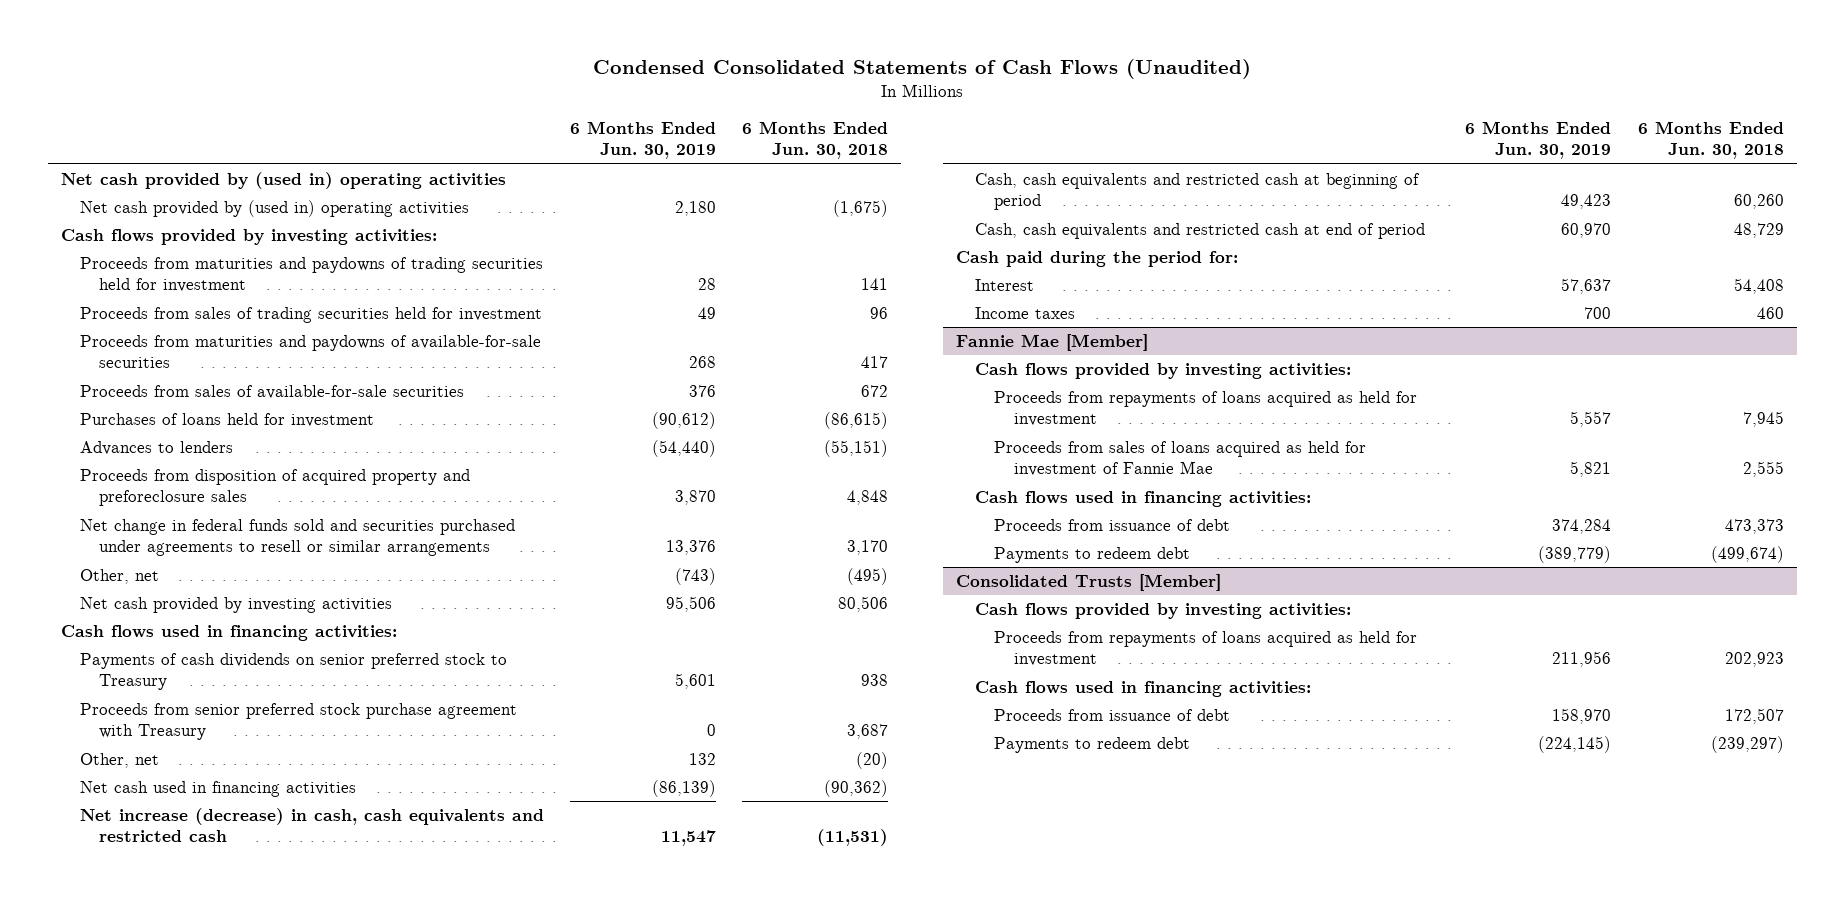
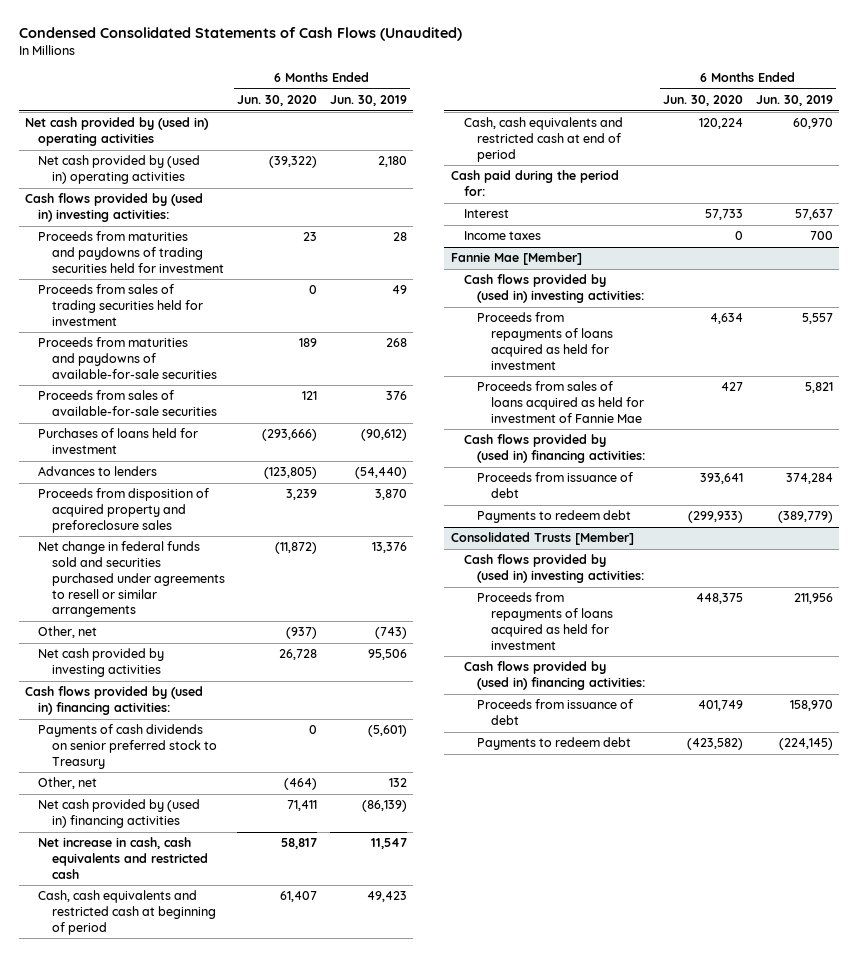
- | 6 Months Ended Jun. 30, 2019 | 6 Months Ended Jun. 30, 2018
+ | 6 Months Ended Jun. 30, 2020 | 6 Months Ended Jun. 30, 2019
- Cash flows provided by investing activities:
+ Cash flows provided by (used in) investing activities:
- Cash flows used in financing activities:
- Payments of cash dividends on senior preferred stock to Treasury | 5,601 | 938
- Proceeds from senior preferred stock purchase agreement with Treasury | 0 | 3,687
+ Cash flows provided by (used in) financing activities:
+ Payments of cash dividends on senior preferred stock to Treasury | 0 | (5,601)
- Net cash used in financing activities | (86,139) | (90,362)
- Net increase (decrease) in cash, cash equivalents and restricted cash | 11,547 | (11,531)
+ Net cash provided by (used in) financing activities | 71,411 | (86,139)
+ Net increase in cash, cash equivalents and restricted cash | 58,817 | 11,547
@ Fannie Mae [Member]
- Cash flows provided by investing activities:
+ Cash flows provided by (used in) investing activities:
- Cash flows used in financing activities:
+ Cash flows provided by (used in) financing activities:
@ Consolidated Trusts [Member]
- Cash flows provided by investing activities:
+ Cash flows provided by (used in) investing activities:
- Cash flows used in financing activities:
+ Cash flows provided by (used in) financing activities:

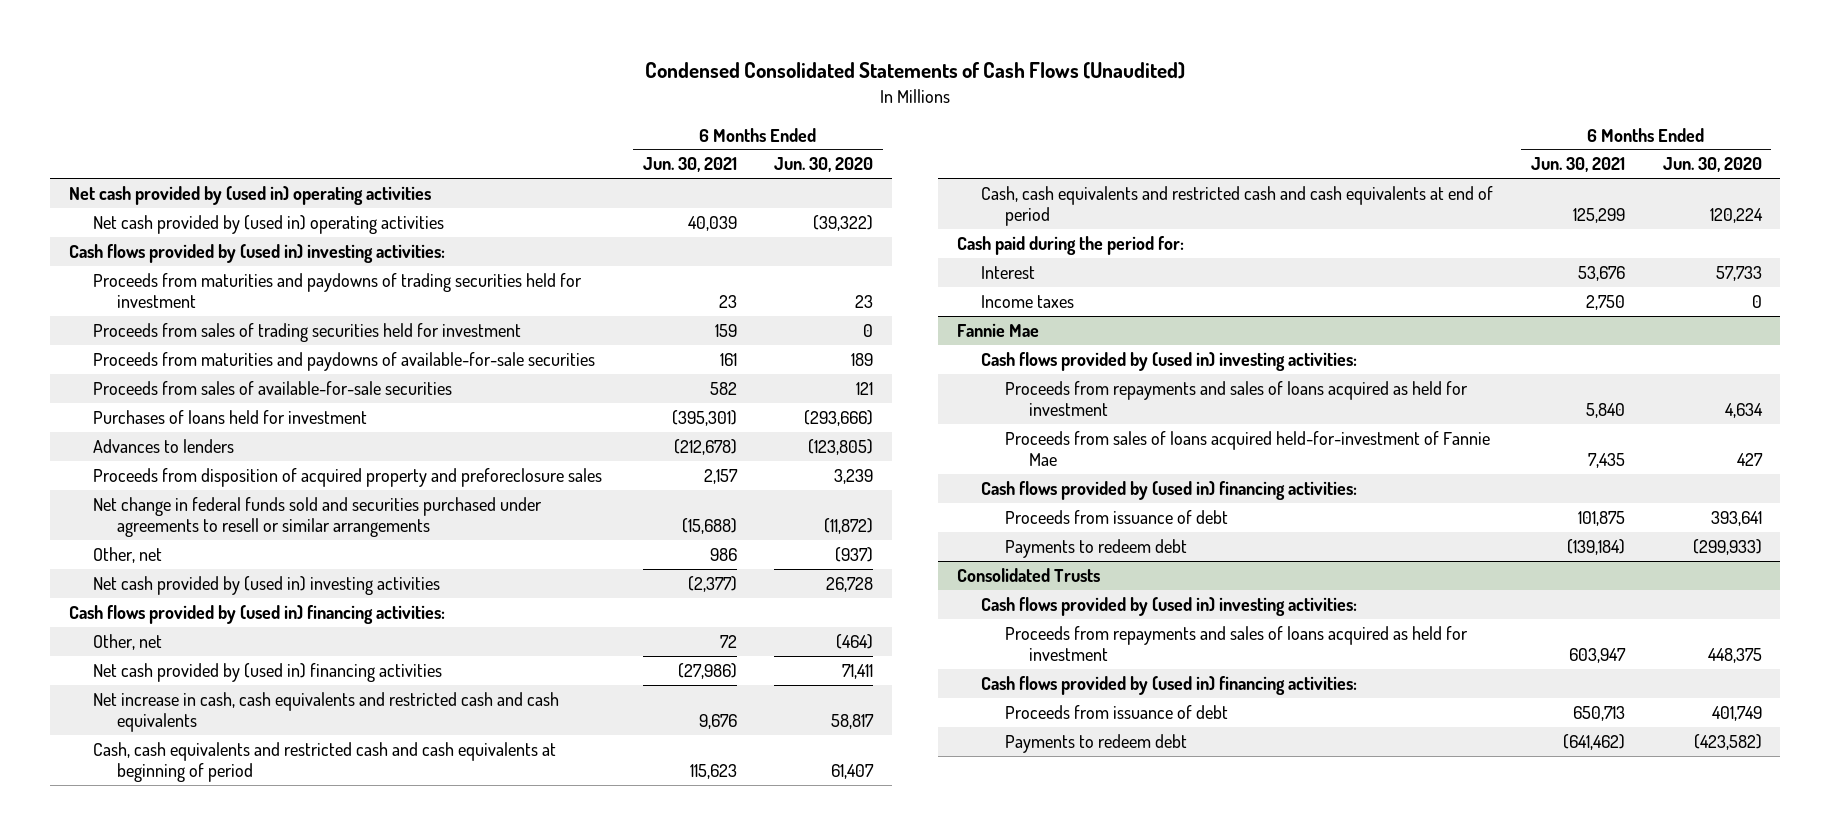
- | 6 Months Ended Jun. 30, 2020 | 6 Months Ended Jun. 30, 2019
+ | 6 Months Ended Jun. 30, 2021 | 6 Months Ended Jun. 30, 2020
- Net cash provided by investing activities | 26,728 | 95,506
+ Net cash provided by (used in) investing activities | (2,377) | 26,728
- Payments of cash dividends on senior preferred stock to Treasury | 0 | (5,601)
- Net increase in cash, cash equivalents and restricted cash | 58,817 | 11,547
- Cash, cash equivalents and restricted cash at beginning of period | 61,407 | 49,423
- Cash, cash equivalents and restricted cash at end of period | 120,224 | 60,970
+ Net increase in cash, cash equivalents and restricted cash and cash equivalents | 9,676 | 58,817
+ Cash, cash equivalents and restricted cash and cash equivalents at beginning of period | 115,623 | 61,407
+ Cash, cash equivalents and restricted cash and cash equivalents at end of period | 125,299 | 120,224
- Fannie Mae [Member]
+ Fannie Mae
- Proceeds from repayments of loans acquired as held for investment | 4,634 | 5,557
- Proceeds from sales of loans acquired as held for investment of Fannie Mae | 427 | 5,821
+ Proceeds from repayments and sales of loans acquired as held for investment | 5,840 | 4,634
+ Proceeds from sales of loans acquired held-for-investment of Fannie Mae | 7,435 | 427
- Consolidated Trusts [Member]
+ Consolidated Trusts
- Proceeds from repayments of loans acquired as held for investment | 448,375 | 211,956
+ Proceeds from repayments and sales of loans acquired as held for investment | 603,947 | 448,375

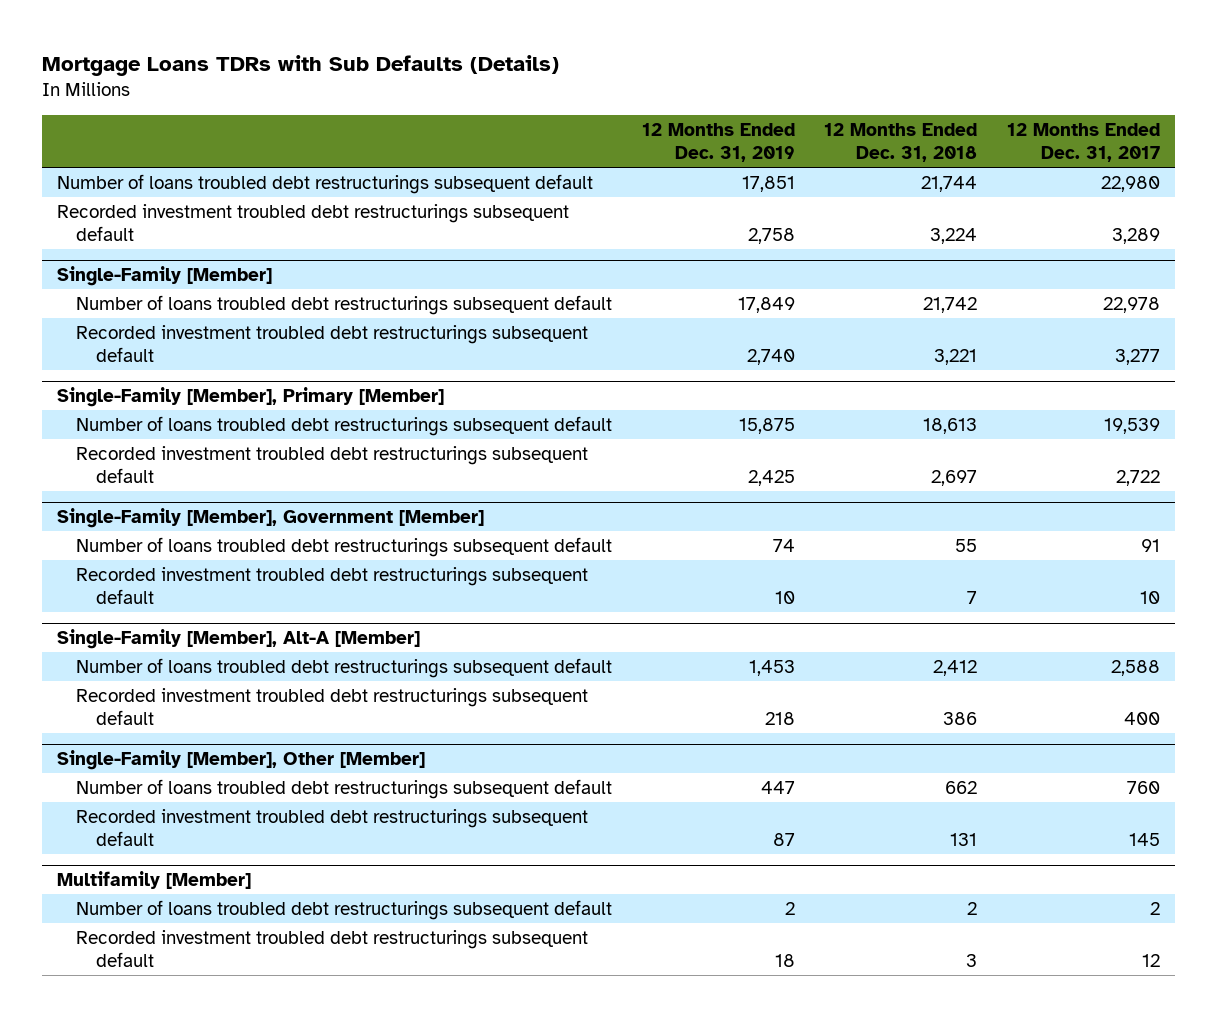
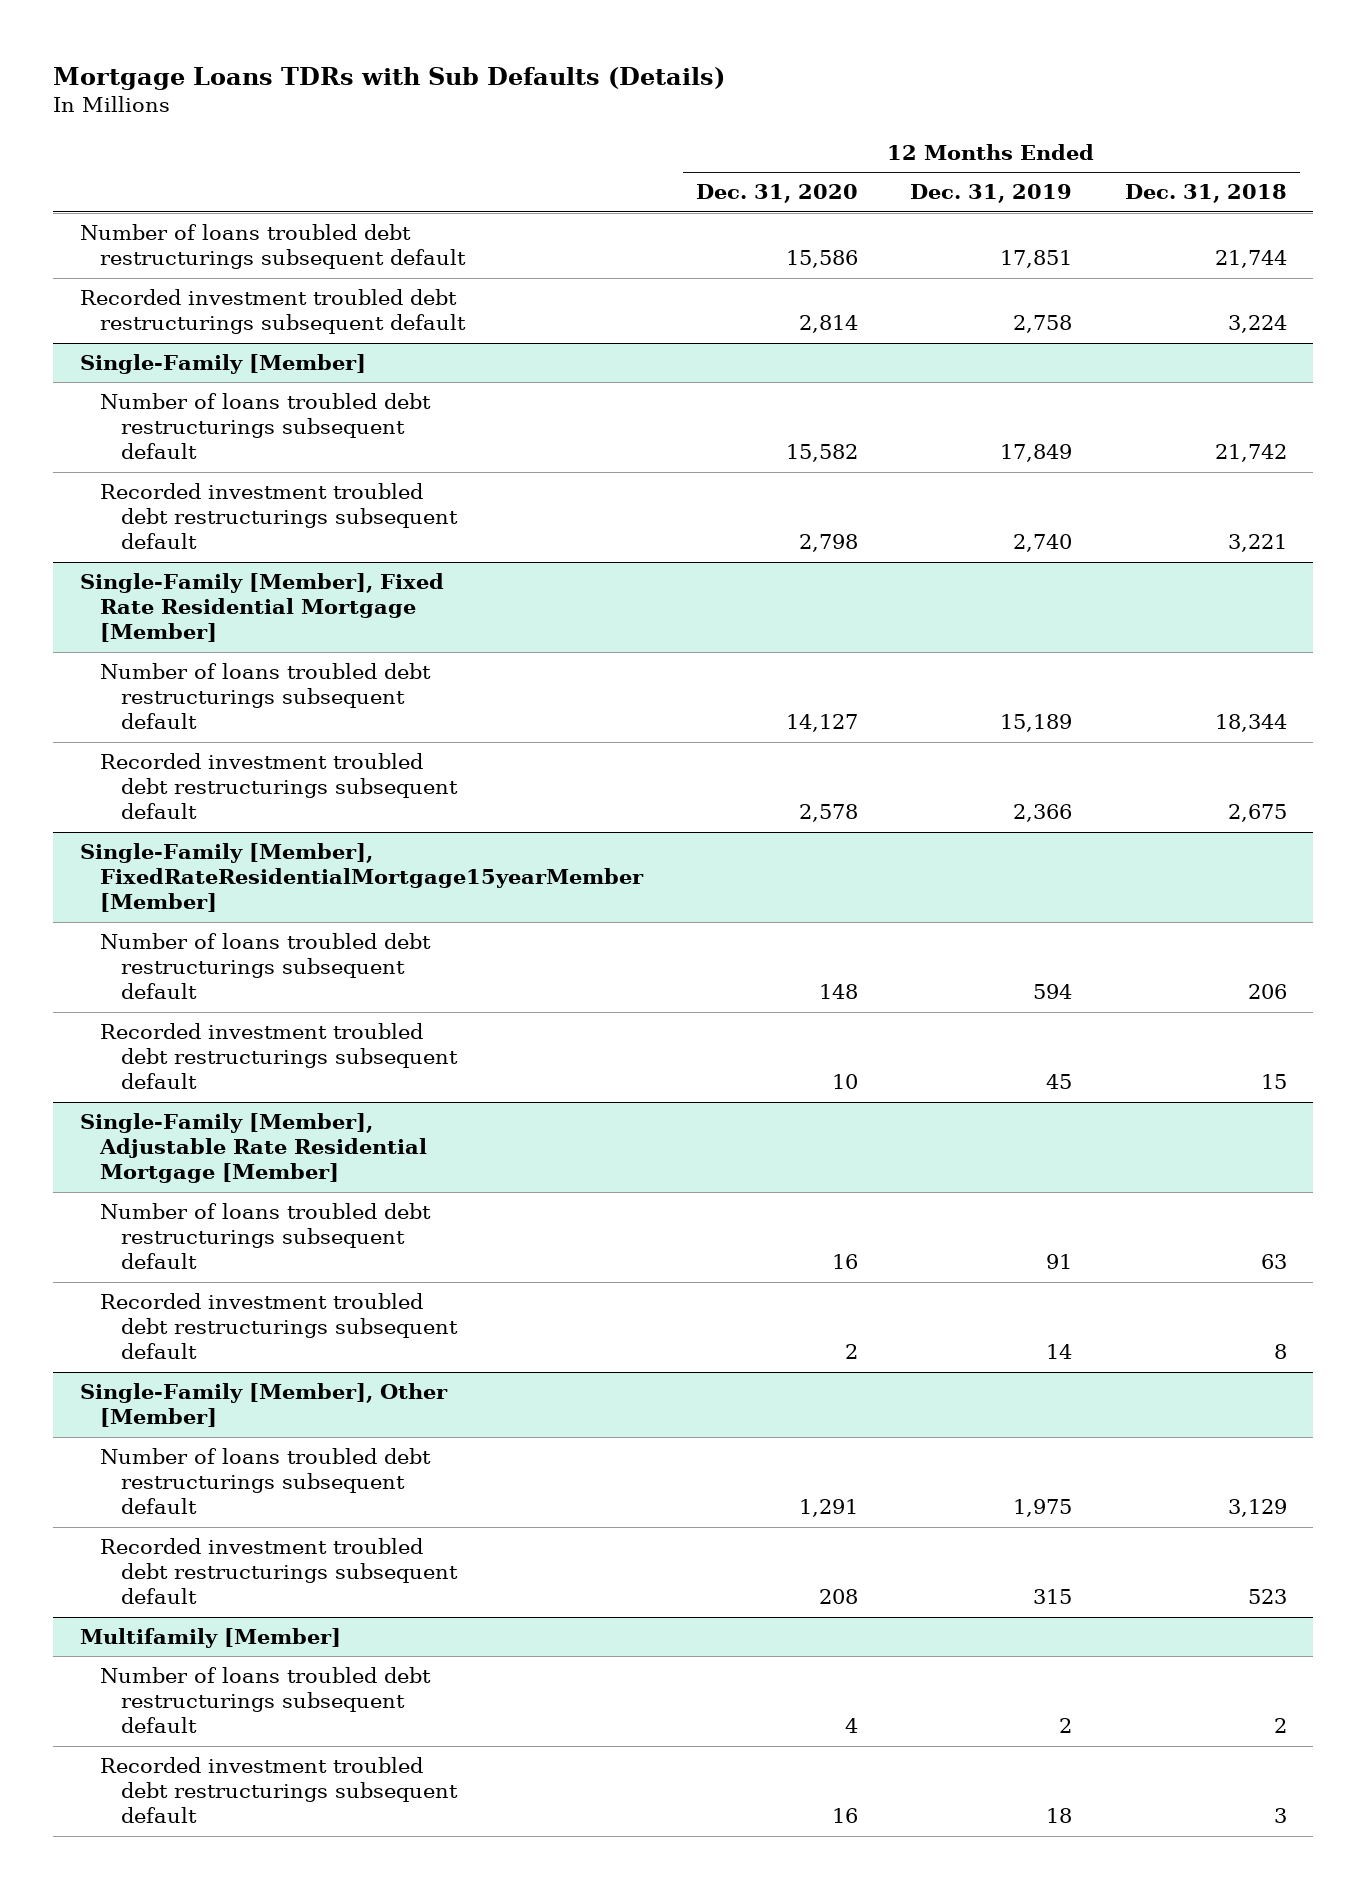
- | 12 Months Ended Dec. 31, 2019 | 12 Months Ended Dec. 31, 2018 | 12 Months Ended Dec. 31, 2017
+ | 12 Months Ended Dec. 31, 2020 | 12 Months Ended Dec. 31, 2019 | 12 Months Ended Dec. 31, 2018
- Single-Family [Member], Primary [Member]
- Number of loans troubled debt restructurings subsequent default | 15,875 | 18,613 | 19,539
- Recorded investment troubled debt restructurings subsequent default | 2,425 | 2,697 | 2,722
- Single-Family [Member], Government [Member]
- Number of loans troubled debt restructurings subsequent default | 74 | 55 | 91
- Recorded investment troubled debt restructurings subsequent default | 10 | 7 | 10
- Single-Family [Member], Alt-A [Member]
- Number of loans troubled debt restructurings subsequent default | 1,453 | 2,412 | 2,588
- Recorded investment troubled debt restructurings subsequent default | 218 | 386 | 400
+ Single-Family [Member], Fixed Rate Residential Mortgage [Member]
+ Number of loans troubled debt restructurings subsequent default | 14,127 | 15,189 | 18,344
+ Recorded investment troubled debt restructurings subsequent default | 2,578 | 2,366 | 2,675
+ Single-Family [Member], FixedRateResidentialMortgage15yearMember [Member]
+ Number of loans troubled debt restructurings subsequent default | 148 | 594 | 206
+ Recorded investment troubled debt restructurings subsequent default | 10 | 45 | 15
+ Single-Family [Member], Adjustable Rate Residential Mortgage [Member]
+ Number of loans troubled debt restructurings subsequent default | 16 | 91 | 63
+ Recorded investment troubled debt restructurings subsequent default | 2 | 14 | 8
@ Single-Family [Member], Other [Member]
- Number of loans troubled debt restructurings subsequent default | 447 | 662 | 760
- Recorded investment troubled debt restructurings subsequent default | 87 | 131 | 145
+ Number of loans troubled debt restructurings subsequent default | 1,291 | 1,975 | 3,129
+ Recorded investment troubled debt restructurings subsequent default | 208 | 315 | 523

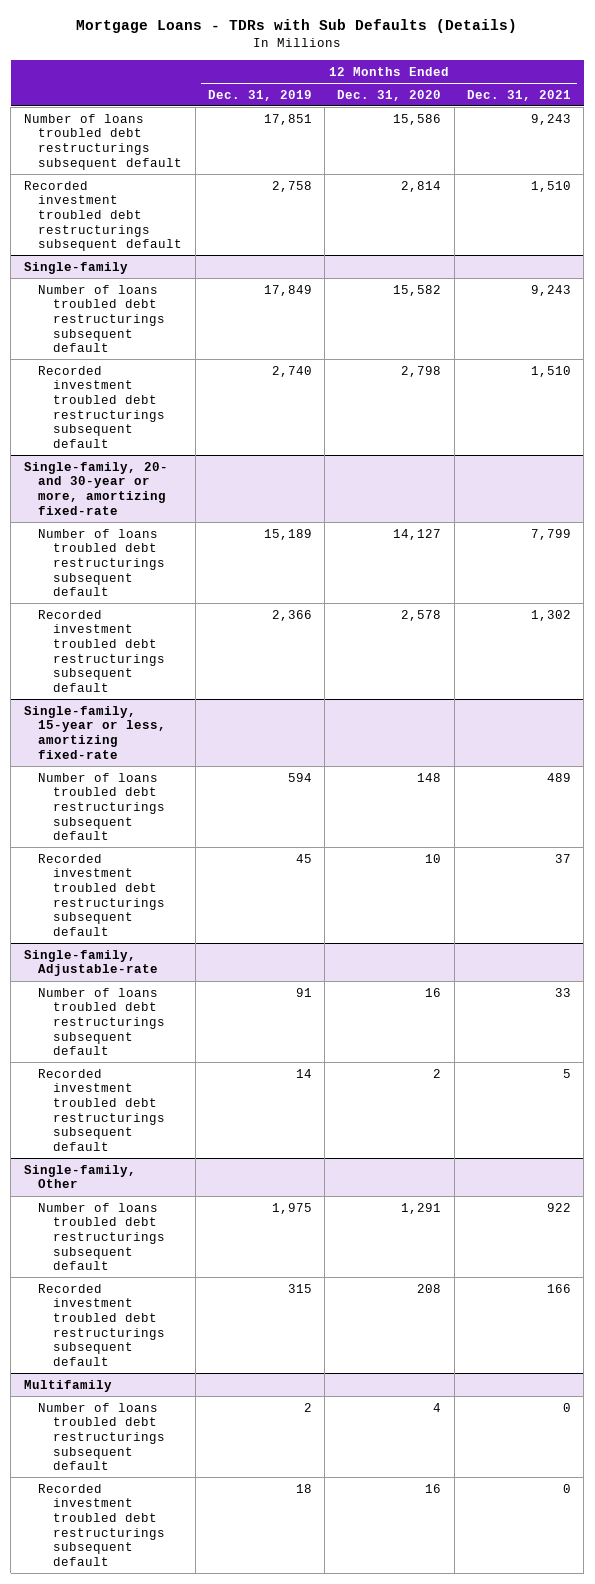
- Mortgage Loans TDRs with Sub Defaults (Details)
+ Mortgage Loans - TDRs with Sub Defaults (Details)
- | 12 Months Ended Dec. 31, 2020 | 12 Months Ended Dec. 31, 2019 | 12 Months Ended Dec. 31, 2018
+ | 12 Months Ended Dec. 31, 2019 | 12 Months Ended Dec. 31, 2020 | 12 Months Ended Dec. 31, 2021
- Single-Family [Member]
+ Single-family
- Single-Family [Member], Fixed Rate Residential Mortgage [Member]
+ Single-family, 20- and 30-year or more, amortizing fixed-rate
- Single-Family [Member], FixedRateResidentialMortgage15yearMember [Member]
+ Single-family, 15-year or less, amortizing fixed-rate
- Single-Family [Member], Adjustable Rate Residential Mortgage [Member]
+ Single-family, Adjustable-rate
- Single-Family [Member], Other [Member]
+ Single-family, Other
- Multifamily [Member]
+ Multifamily

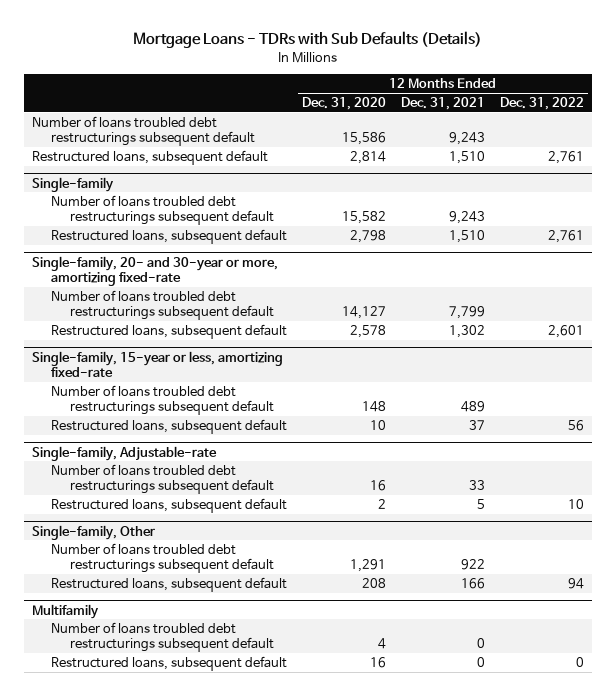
- | 12 Months Ended Dec. 31, 2019 | 12 Months Ended Dec. 31, 2020 | 12 Months Ended Dec. 31, 2021
+ | 12 Months Ended Dec. 31, 2020 | 12 Months Ended Dec. 31, 2021 | 12 Months Ended Dec. 31, 2022
- Recorded investment troubled debt restructurings subsequent default | 2,758 | 2,814 | 1,510
+ Restructured loans, subsequent default | 2,814 | 1,510 | 2,761
@ Single-family
- Recorded investment troubled debt restructurings subsequent default | 2,740 | 2,798 | 1,510
+ Restructured loans, subsequent default | 2,798 | 1,510 | 2,761
@ Single-family, 20- and 30-year or more, amortizing fixed-rate
- Recorded investment troubled debt restructurings subsequent default | 2,366 | 2,578 | 1,302
+ Restructured loans, subsequent default | 2,578 | 1,302 | 2,601
@ Single-family, 15-year or less, amortizing fixed-rate
- Recorded investment troubled debt restructurings subsequent default | 45 | 10 | 37
+ Restructured loans, subsequent default | 10 | 37 | 56
@ Single-family, Adjustable-rate
- Recorded investment troubled debt restructurings subsequent default | 14 | 2 | 5
+ Restructured loans, subsequent default | 2 | 5 | 10
@ Single-family, Other
- Recorded investment troubled debt restructurings subsequent default | 315 | 208 | 166
+ Restructured loans, subsequent default | 208 | 166 | 94
@ Multifamily
- Recorded investment troubled debt restructurings subsequent default | 18 | 16 | 0
+ Restructured loans, subsequent default | 16 | 0 | 0

